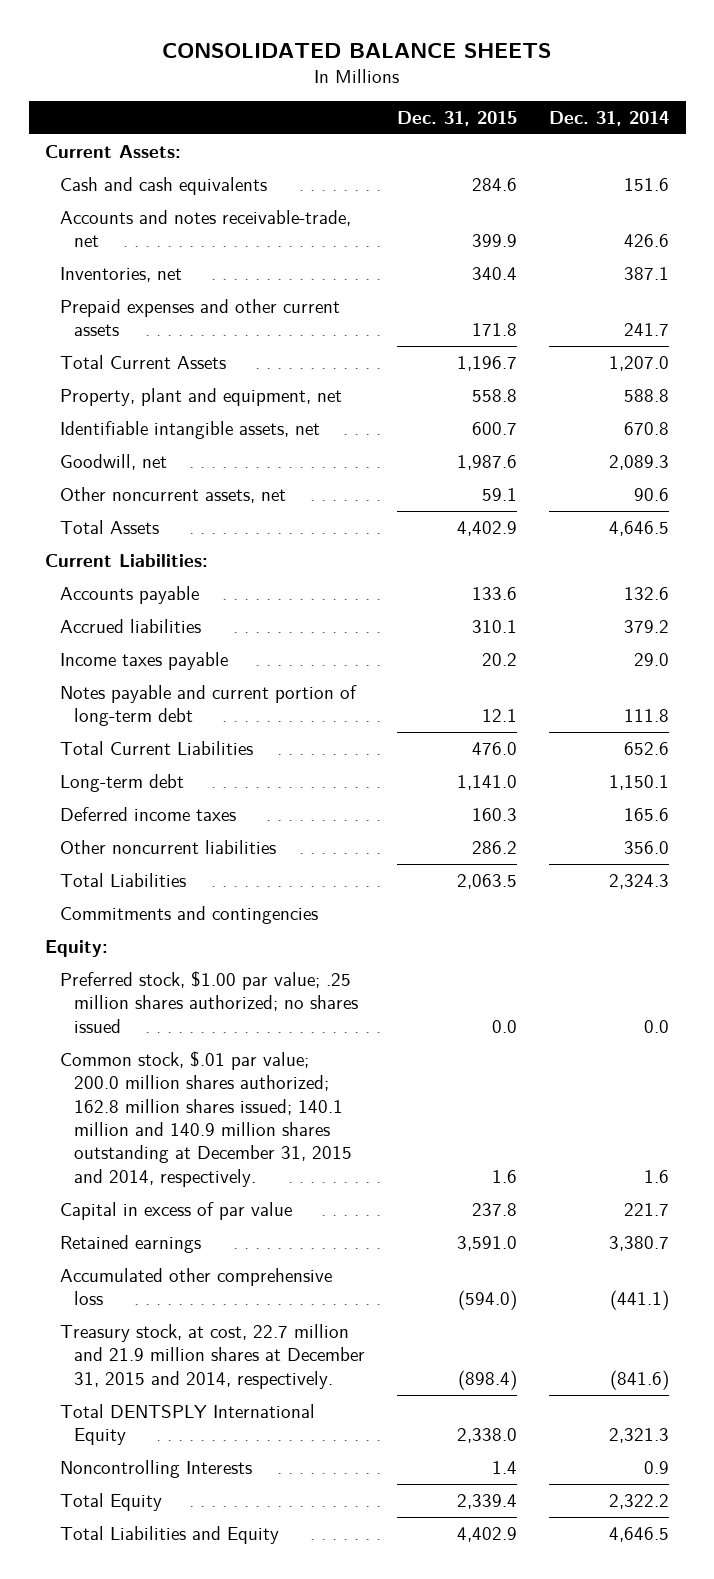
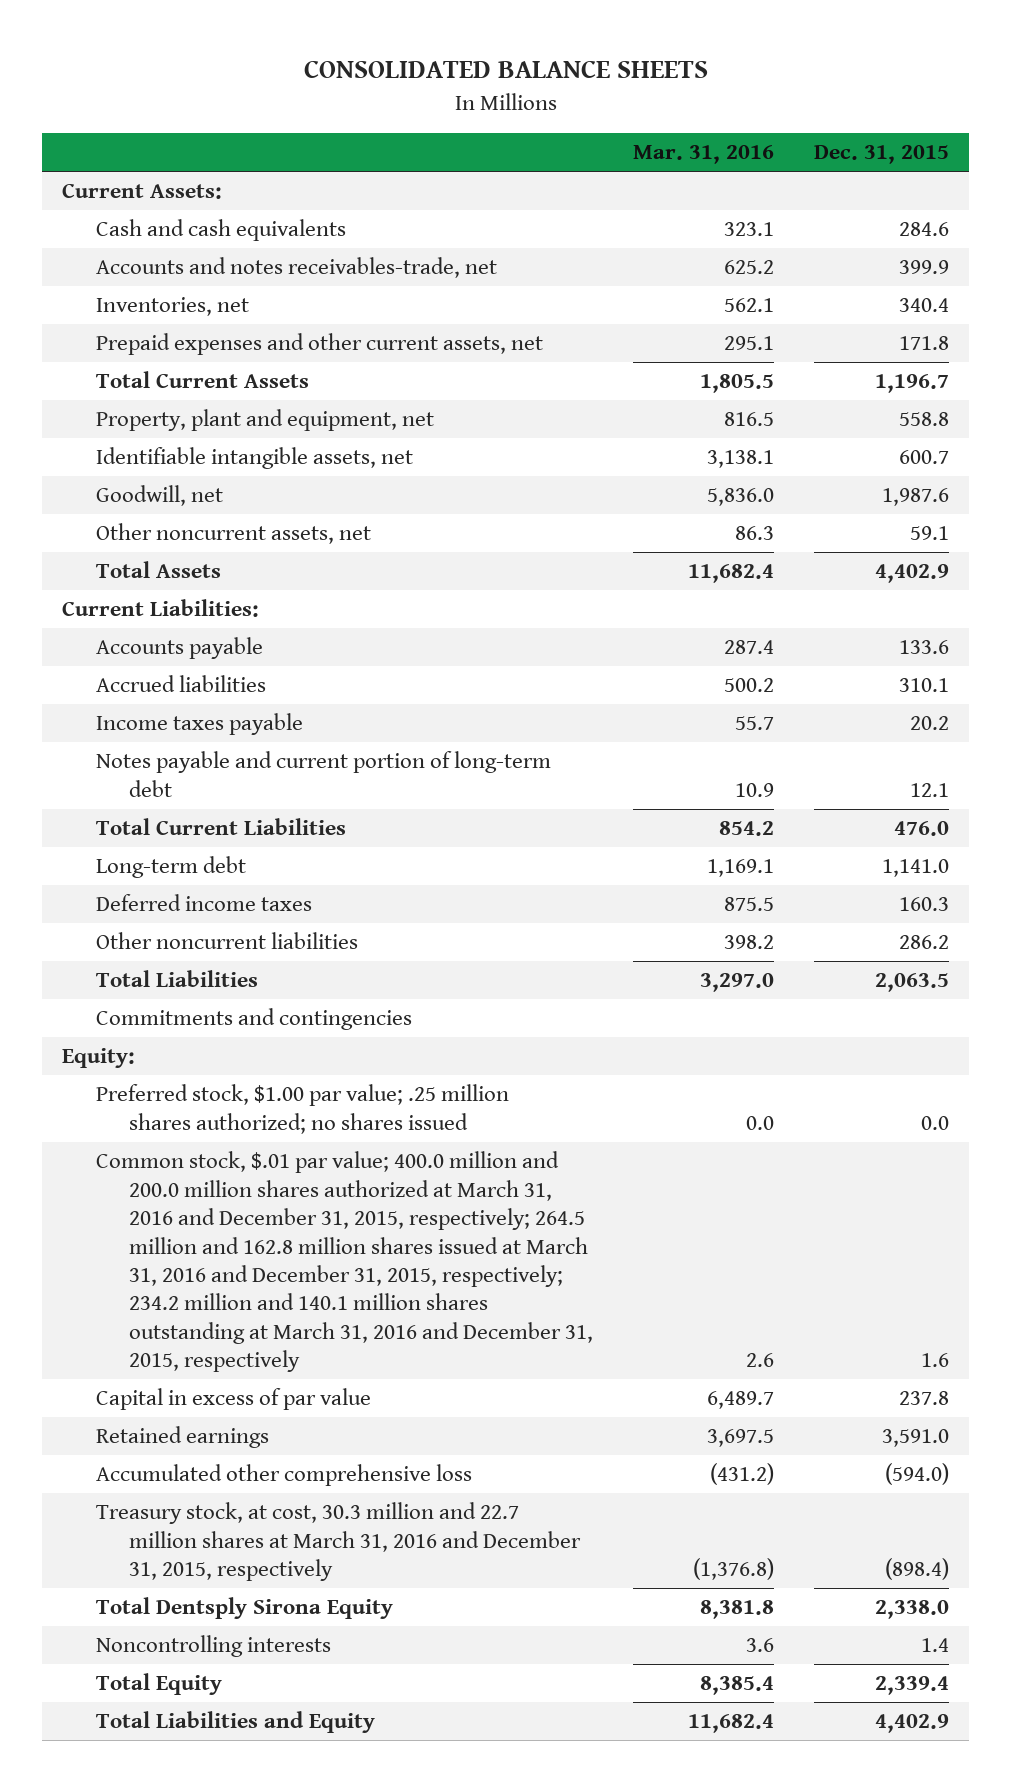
- | Dec. 31, 2015 | Dec. 31, 2014
+ | Mar. 31, 2016 | Dec. 31, 2015
- Accounts and notes receivable-trade, net | 399.9 | 426.6
+ Accounts and notes receivables-trade, net | 625.2 | 399.9
- Prepaid expenses and other current assets | 171.8 | 241.7
+ Prepaid expenses and other current assets, net | 295.1 | 171.8
- Common stock, $.01 par value; 200.0 million shares authorized; 162.8 million shares issued; 140.1 million and 140.9 million shares outstanding at December 31, 2015 and 2014, respectively. | 1.6 | 1.6
+ Common stock, $.01 par value; 400.0 million and 200.0 million shares authorized at March 31, 2016 and December 31, 2015, respectively; 264.5 million and 162.8 million shares issued at March 31, 2016 and December 31, 2015, respectively; 234.2 million and 140.1 million shares outstanding at March 31, 2016 and December 31, 2015, respectively | 2.6 | 1.6
- Treasury stock, at cost, 22.7 million and 21.9 million shares at December 31, 2015 and 2014, respectively. | (898.4) | (841.6)
- Total DENTSPLY International Equity | 2,338.0 | 2,321.3
- Noncontrolling Interests | 1.4 | 0.9
+ Treasury stock, at cost, 30.3 million and 22.7 million shares at March 31, 2016 and December 31, 2015, respectively | (1,376.8) | (898.4)
+ Total Dentsply Sirona Equity | 8,381.8 | 2,338.0
+ Noncontrolling interests | 3.6 | 1.4

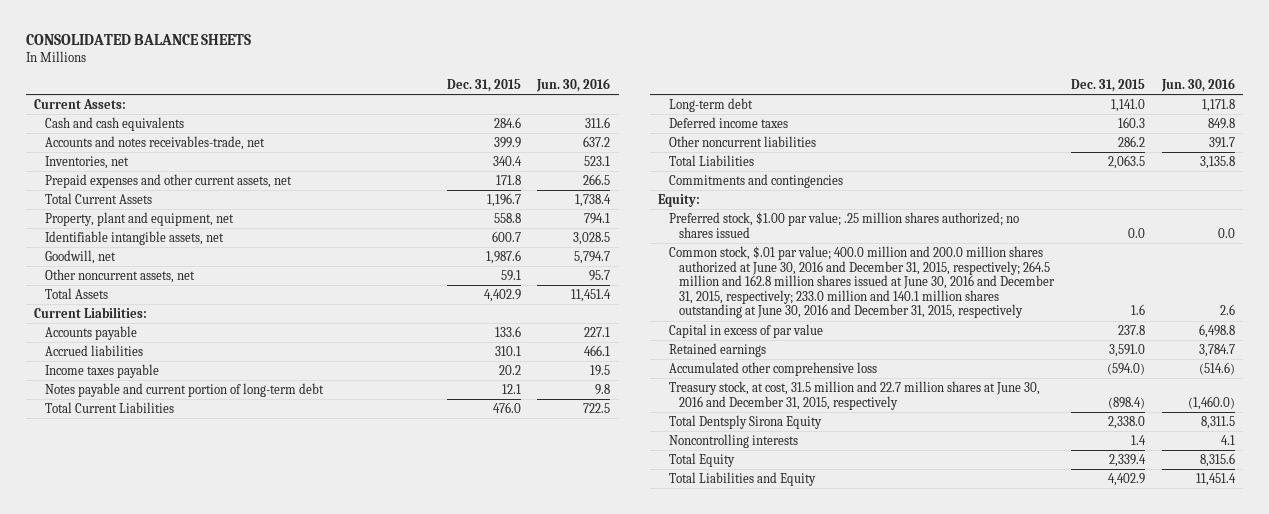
- | Mar. 31, 2016 | Dec. 31, 2015
+ | Dec. 31, 2015 | Jun. 30, 2016
- Common stock, $.01 par value; 400.0 million and 200.0 million shares authorized at March 31, 2016 and December 31, 2015, respectively; 264.5 million and 162.8 million shares issued at March 31, 2016 and December 31, 2015, respectively; 234.2 million and 140.1 million shares outstanding at March 31, 2016 and December 31, 2015, respectively | 2.6 | 1.6
+ Common stock, $.01 par value; 400.0 million and 200.0 million shares authorized at June 30, 2016 and December 31, 2015, respectively; 264.5 million and 162.8 million shares issued at June 30, 2016 and December 31, 2015, respectively; 233.0 million and 140.1 million shares outstanding at June 30, 2016 and December 31, 2015, respectively | 1.6 | 2.6
- Treasury stock, at cost, 30.3 million and 22.7 million shares at March 31, 2016 and December 31, 2015, respectively | (1,376.8) | (898.4)
+ Treasury stock, at cost, 31.5 million and 22.7 million shares at June 30, 2016 and December 31, 2015, respectively | (898.4) | (1,460.0)

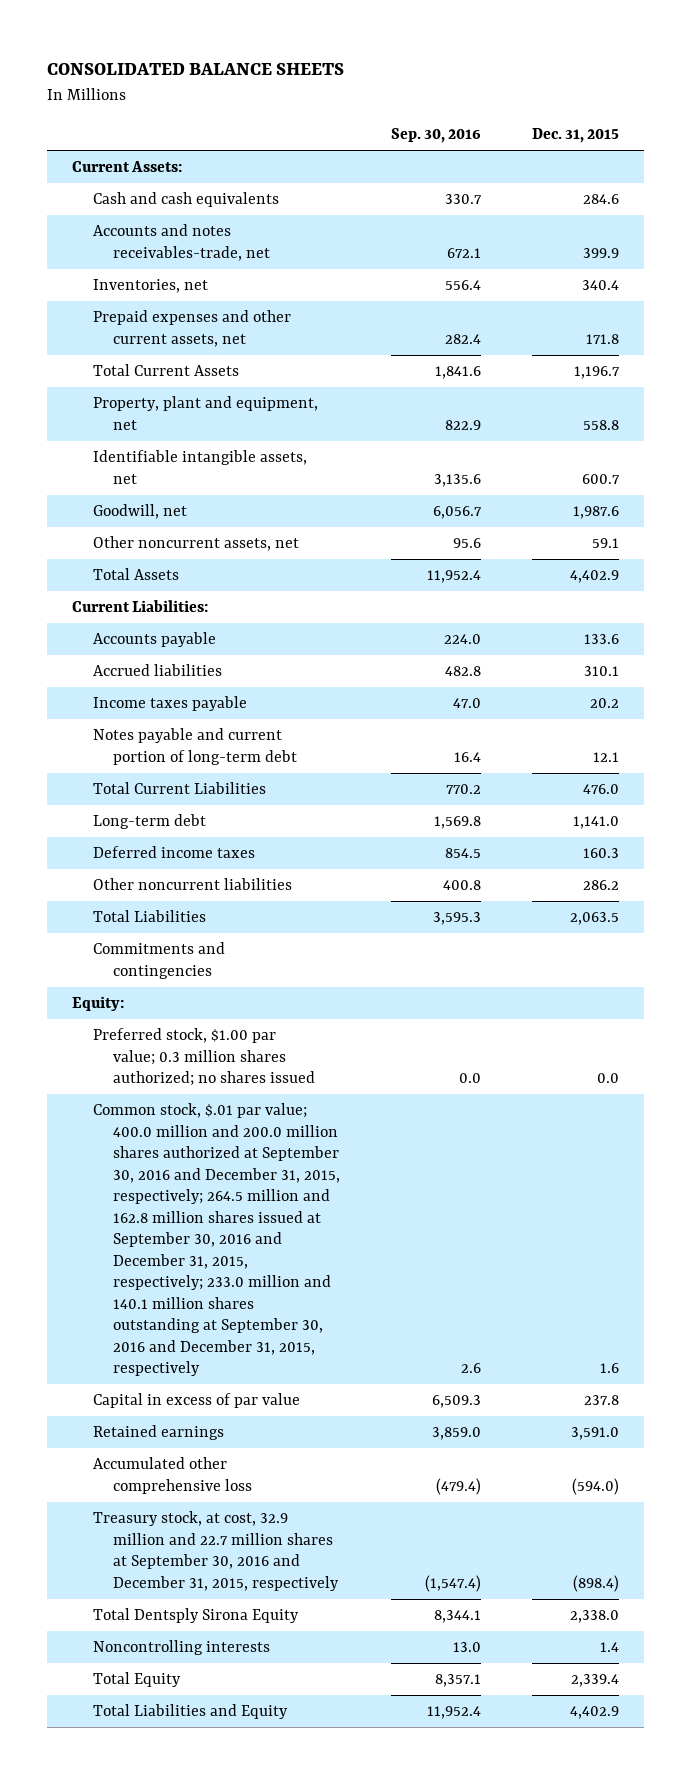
- | Dec. 31, 2015 | Jun. 30, 2016
+ | Sep. 30, 2016 | Dec. 31, 2015
- Preferred stock, $1.00 par value; .25 million shares authorized; no shares issued | 0.0 | 0.0
- Common stock, $.01 par value; 400.0 million and 200.0 million shares authorized at June 30, 2016 and December 31, 2015, respectively; 264.5 million and 162.8 million shares issued at June 30, 2016 and December 31, 2015, respectively; 233.0 million and 140.1 million shares outstanding at June 30, 2016 and December 31, 2015, respectively | 1.6 | 2.6
+ Preferred stock, $1.00 par value; 0.3 million shares authorized; no shares issued | 0.0 | 0.0
+ Common stock, $.01 par value; 400.0 million and 200.0 million shares authorized at September 30, 2016 and December 31, 2015, respectively; 264.5 million and 162.8 million shares issued at September 30, 2016 and December 31, 2015, respectively; 233.0 million and 140.1 million shares outstanding at September 30, 2016 and December 31, 2015, respectively | 2.6 | 1.6
- Treasury stock, at cost, 31.5 million and 22.7 million shares at June 30, 2016 and December 31, 2015, respectively | (898.4) | (1,460.0)
+ Treasury stock, at cost, 32.9 million and 22.7 million shares at September 30, 2016 and December 31, 2015, respectively | (1,547.4) | (898.4)

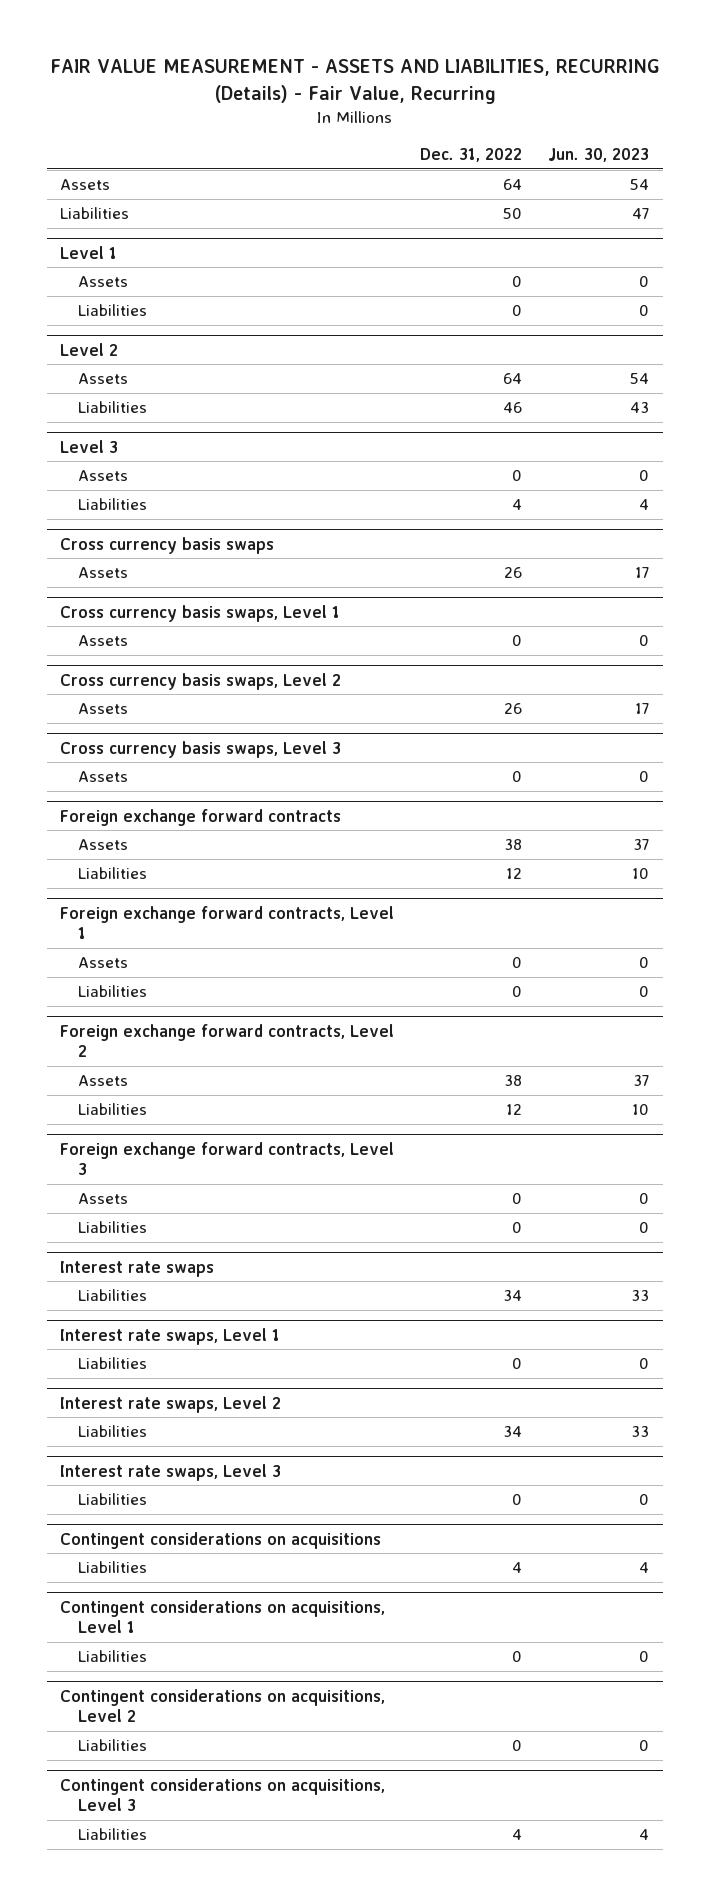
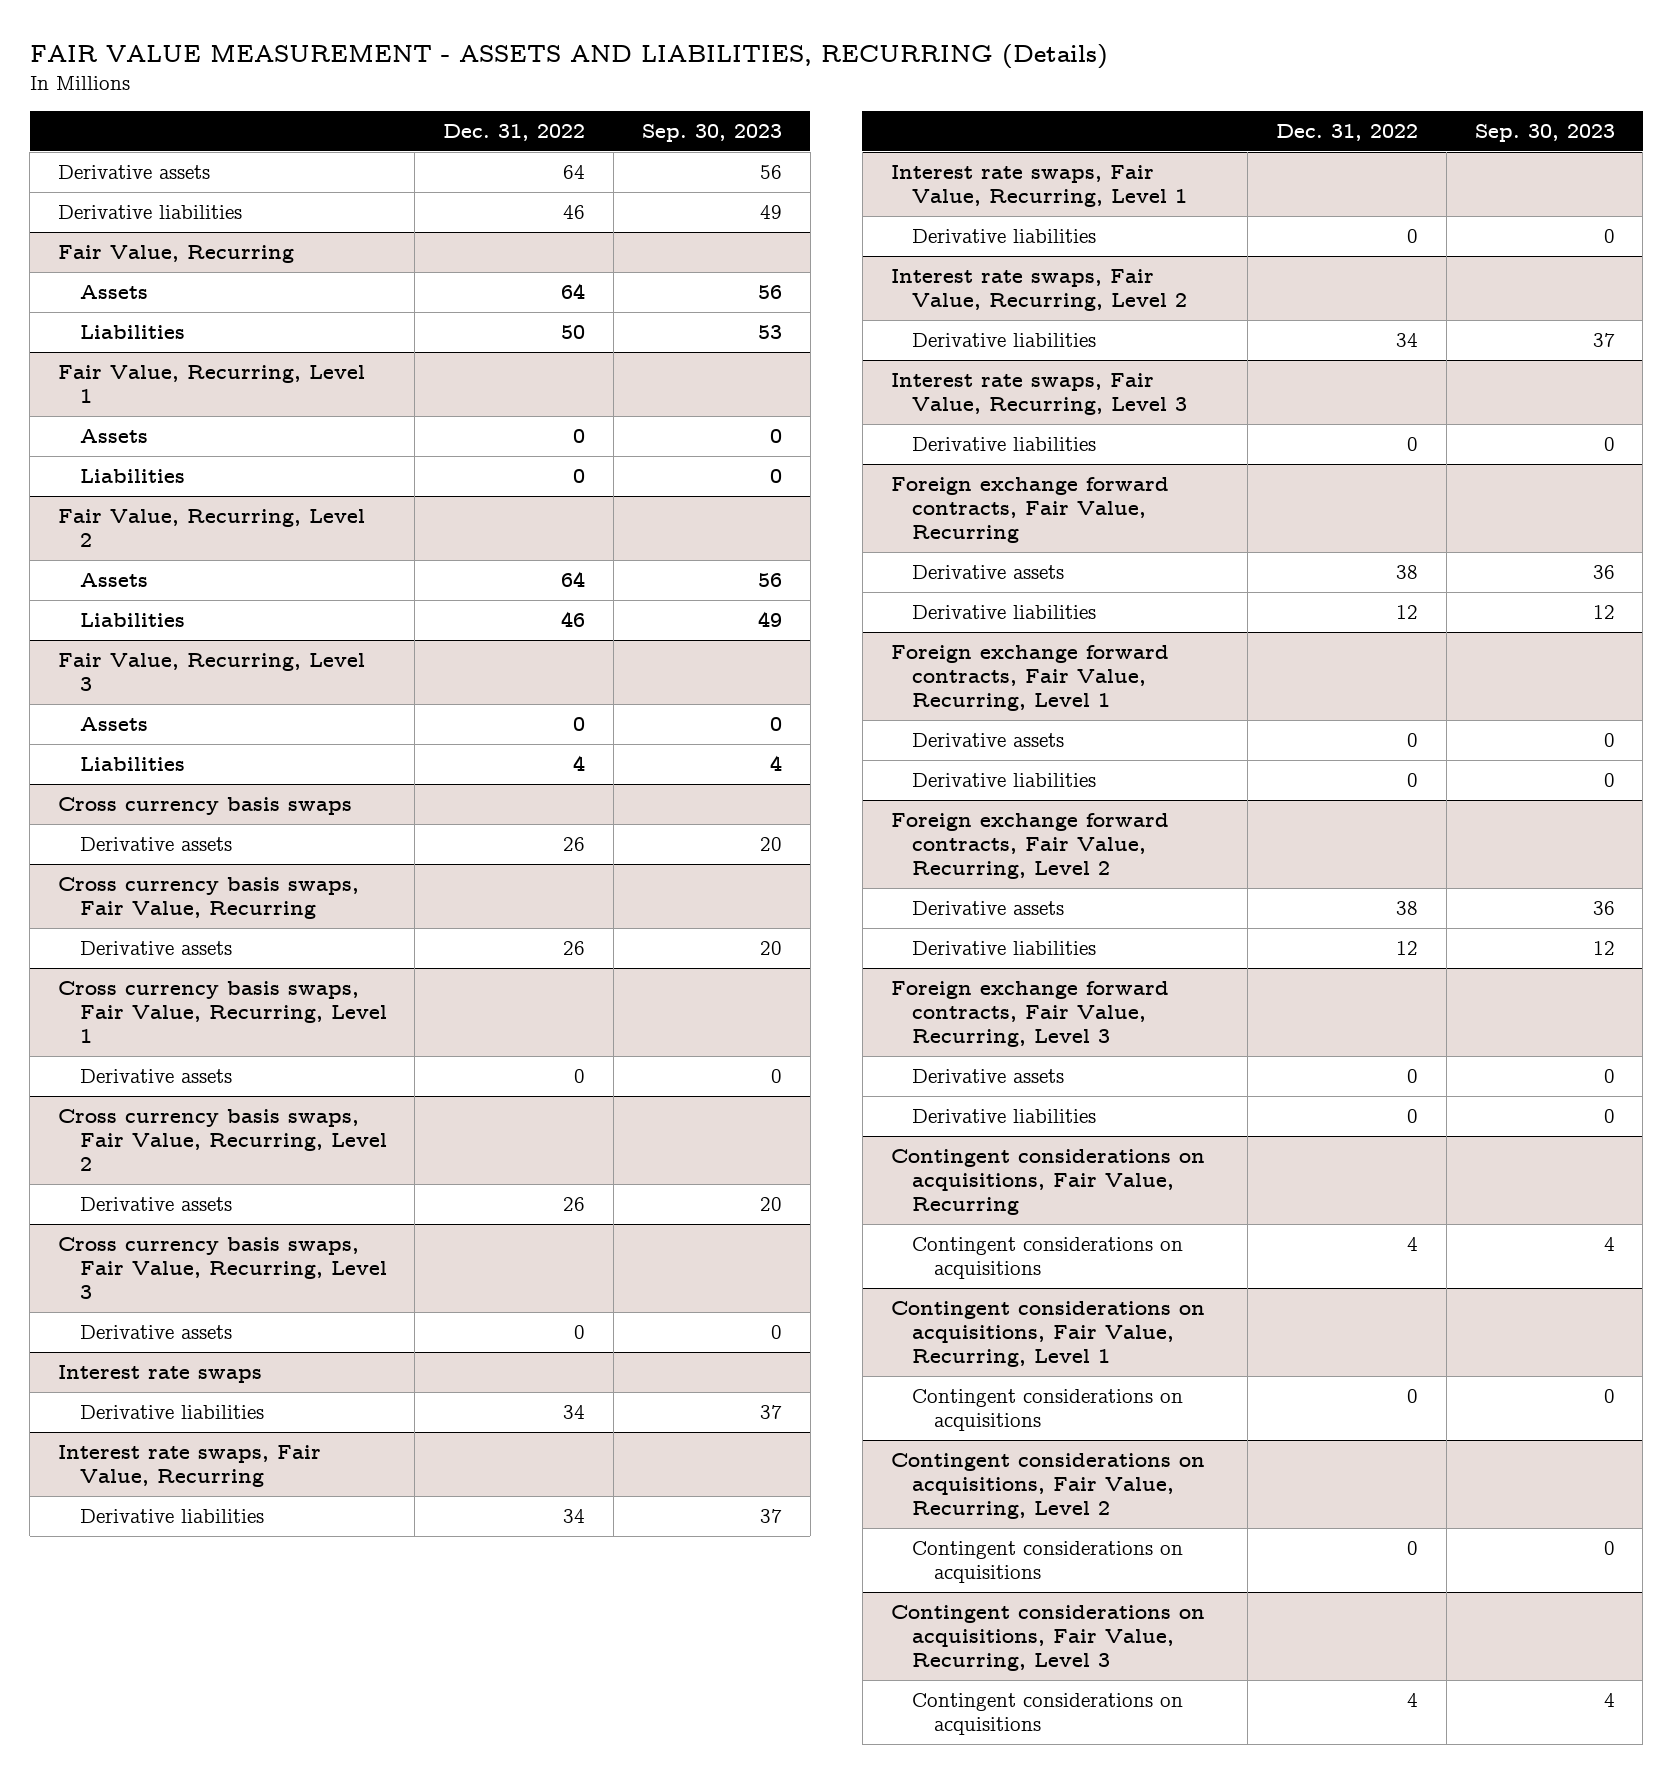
- FAIR VALUE MEASUREMENT - ASSETS AND LIABILITIES, RECURRING (Details) - Fair Value, Recurring
+ FAIR VALUE MEASUREMENT - ASSETS AND LIABILITIES, RECURRING (Details)
- | Dec. 31, 2022 | Jun. 30, 2023
+ | Dec. 31, 2022 | Sep. 30, 2023
+ Derivative assets | 64 | 56
+ Derivative liabilities | 46 | 49
+ Fair Value, Recurring
- Level 1
+ Fair Value, Recurring, Level 1
- Level 2
+ Fair Value, Recurring, Level 2
- Level 3
+ Fair Value, Recurring, Level 3
@ Cross currency basis swaps
- Assets | 26 | 17
- Cross currency basis swaps, Level 1
- Assets | 0 | 0
- Cross currency basis swaps, Level 2
- Assets | 26 | 17
- Cross currency basis swaps, Level 3
- Assets | 0 | 0
- Foreign exchange forward contracts
- Assets | 38 | 37
- Liabilities | 12 | 10
- Foreign exchange forward contracts, Level 1
- Assets | 0 | 0
- Liabilities | 0 | 0
- Foreign exchange forward contracts, Level 2
- Assets | 38 | 37
- Liabilities | 12 | 10
- Foreign exchange forward contracts, Level 3
- Assets | 0 | 0
- Liabilities | 0 | 0
@ Cross currency basis swaps
+ Derivative assets | 26 | 20
+ Cross currency basis swaps, Fair Value, Recurring
+ Derivative assets | 26 | 20
+ Cross currency basis swaps, Fair Value, Recurring, Level 1
+ Derivative assets | 0 | 0
+ Cross currency basis swaps, Fair Value, Recurring, Level 2
+ Derivative assets | 26 | 20
+ Cross currency basis swaps, Fair Value, Recurring, Level 3
+ Derivative assets | 0 | 0
@ Interest rate swaps
- Liabilities | 34 | 33
- Interest rate swaps, Level 1
- Liabilities | 0 | 0
- Interest rate swaps, Level 2
- Liabilities | 34 | 33
- Interest rate swaps, Level 3
- Liabilities | 0 | 0
- Contingent considerations on acquisitions
- Liabilities | 4 | 4
- Contingent considerations on acquisitions, Level 1
- Liabilities | 0 | 0
- Contingent considerations on acquisitions, Level 2
- Liabilities | 0 | 0
- Contingent considerations on acquisitions, Level 3
- Liabilities | 4 | 4
@ Interest rate swaps
+ Derivative liabilities | 34 | 37
+ Interest rate swaps, Fair Value, Recurring
+ Derivative liabilities | 34 | 37
+ Interest rate swaps, Fair Value, Recurring, Level 1
+ Derivative liabilities | 0 | 0
+ Interest rate swaps, Fair Value, Recurring, Level 2
+ Derivative liabilities | 34 | 37
+ Interest rate swaps, Fair Value, Recurring, Level 3
+ Derivative liabilities | 0 | 0
+ Foreign exchange forward contracts, Fair Value, Recurring
+ Derivative assets | 38 | 36
+ Derivative liabilities | 12 | 12
+ Foreign exchange forward contracts, Fair Value, Recurring, Level 1
+ Derivative assets | 0 | 0
+ Derivative liabilities | 0 | 0
+ Foreign exchange forward contracts, Fair Value, Recurring, Level 2
+ Derivative assets | 38 | 36
+ Derivative liabilities | 12 | 12
+ Foreign exchange forward contracts, Fair Value, Recurring, Level 3
+ Derivative assets | 0 | 0
+ Derivative liabilities | 0 | 0
+ Contingent considerations on acquisitions, Fair Value, Recurring
+ Contingent considerations on acquisitions | 4 | 4
+ Contingent considerations on acquisitions, Fair Value, Recurring, Level 1
+ Contingent considerations on acquisitions | 0 | 0
+ Contingent considerations on acquisitions, Fair Value, Recurring, Level 2
+ Contingent considerations on acquisitions | 0 | 0
+ Contingent considerations on acquisitions, Fair Value, Recurring, Level 3
+ Contingent considerations on acquisitions | 4 | 4

